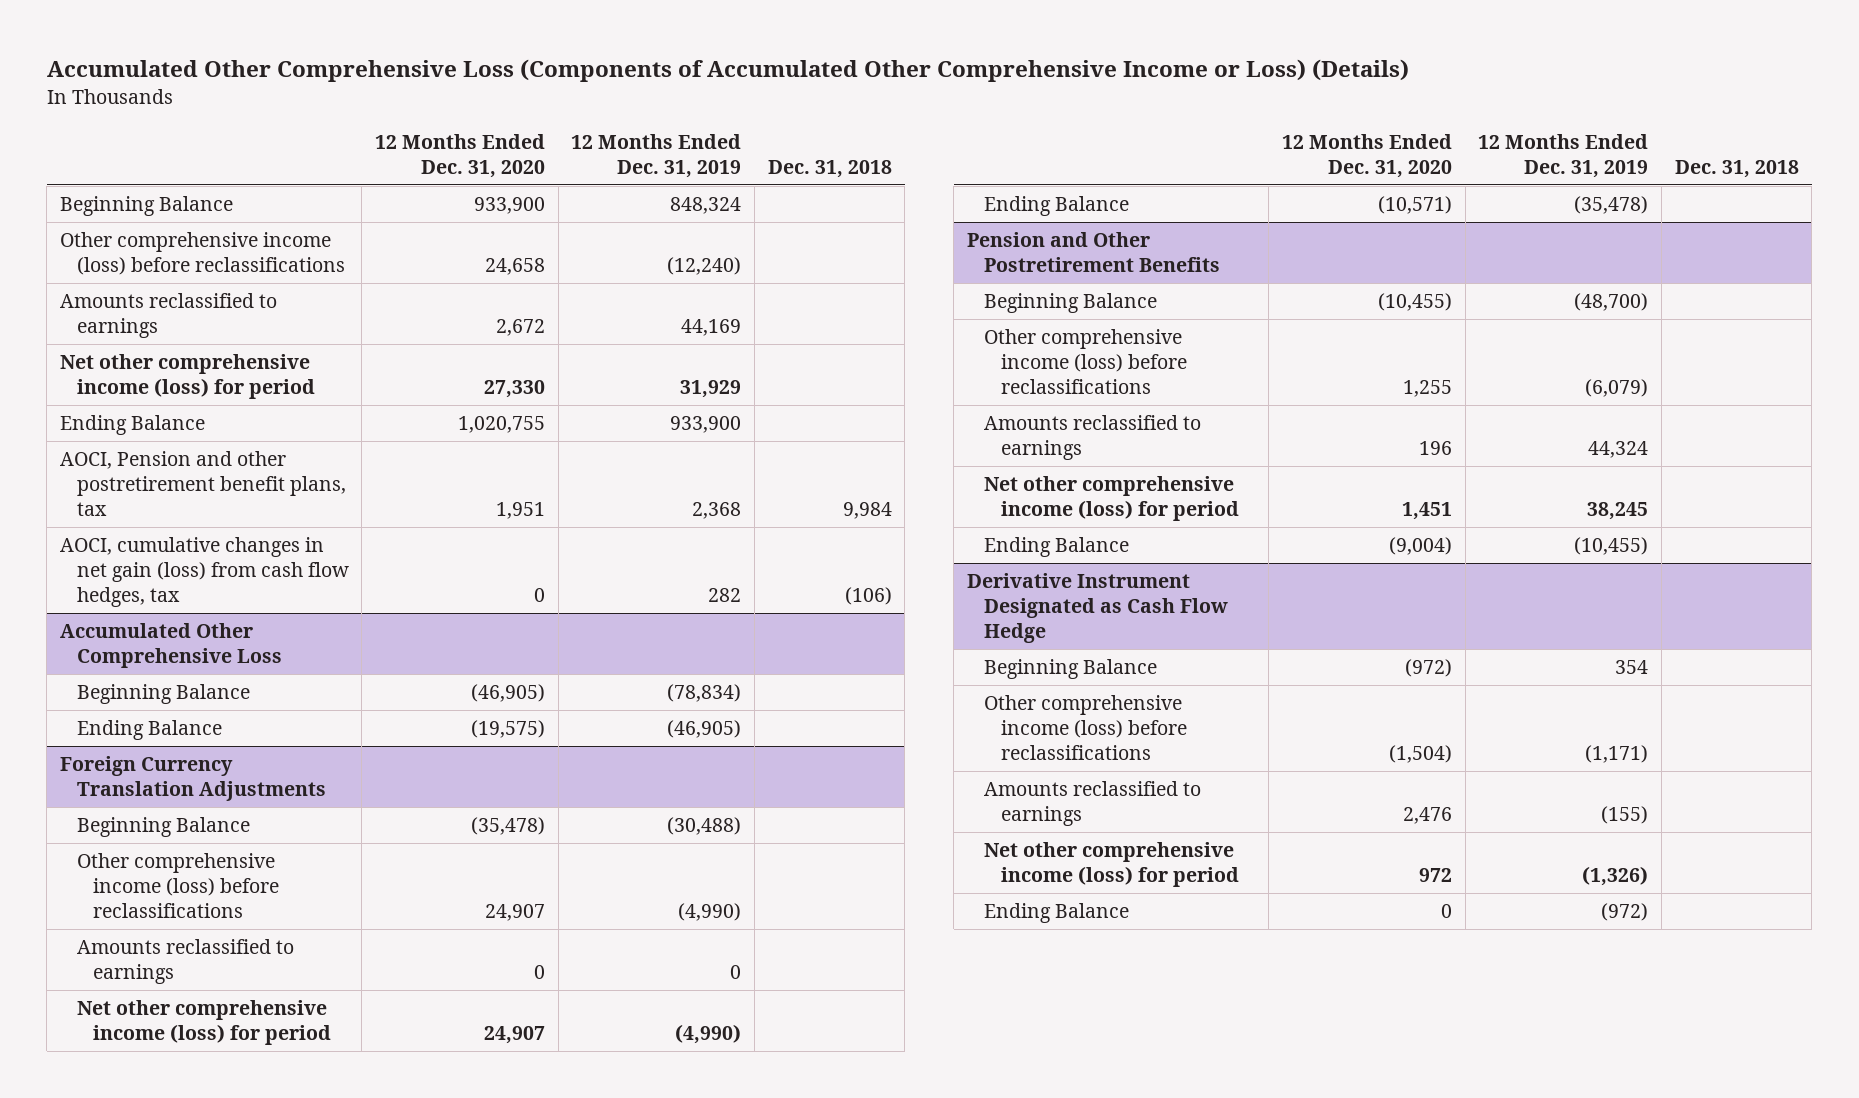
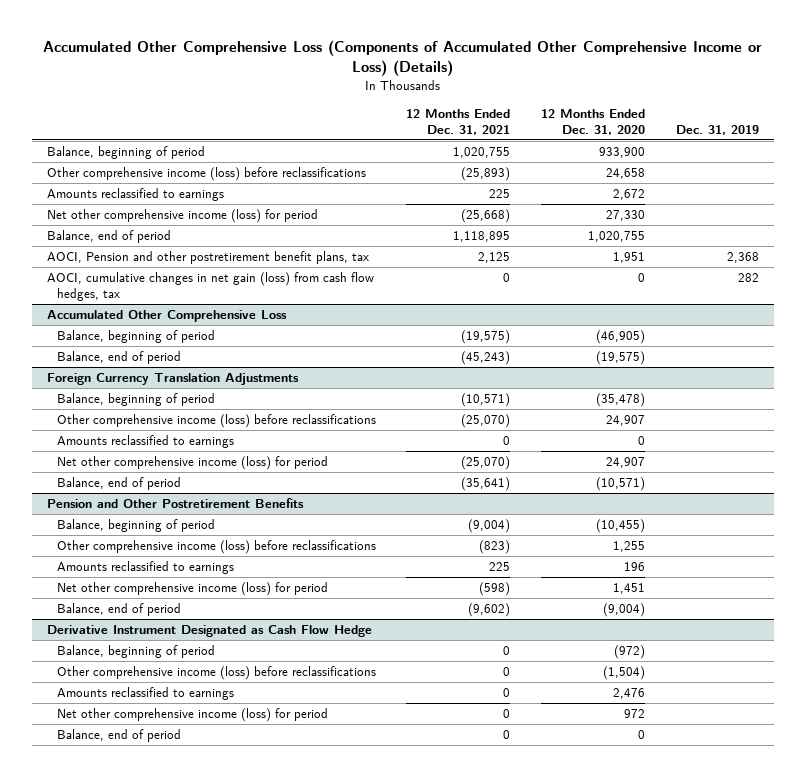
- | 12 Months Ended Dec. 31, 2020 | 12 Months Ended Dec. 31, 2019 | Dec. 31, 2018
+ | 12 Months Ended Dec. 31, 2021 | 12 Months Ended Dec. 31, 2020 | Dec. 31, 2019
- Beginning Balance | 933,900 | 848,324 |
+ Balance, beginning of period | 1,020,755 | 933,900 |
- Ending Balance | 1,020,755 | 933,900 |
+ Balance, end of period | 1,118,895 | 1,020,755 |
@ Accumulated Other Comprehensive Loss
- Beginning Balance | (46,905) | (78,834) |
- Ending Balance | (19,575) | (46,905) |
+ Balance, beginning of period | (19,575) | (46,905) |
+ Balance, end of period | (45,243) | (19,575) |
@ Foreign Currency Translation Adjustments
- Beginning Balance | (35,478) | (30,488) |
+ Balance, beginning of period | (10,571) | (35,478) |
- Ending Balance | (10,571) | (35,478) |
+ Balance, end of period | (35,641) | (10,571) |
@ Pension and Other Postretirement Benefits
- Beginning Balance | (10,455) | (48,700) |
+ Balance, beginning of period | (9,004) | (10,455) |
- Ending Balance | (9,004) | (10,455) |
+ Balance, end of period | (9,602) | (9,004) |
@ Derivative Instrument Designated as Cash Flow Hedge
- Beginning Balance | (972) | 354 |
+ Balance, beginning of period | 0 | (972) |
- Ending Balance | 0 | (972) |
+ Balance, end of period | 0 | 0 |

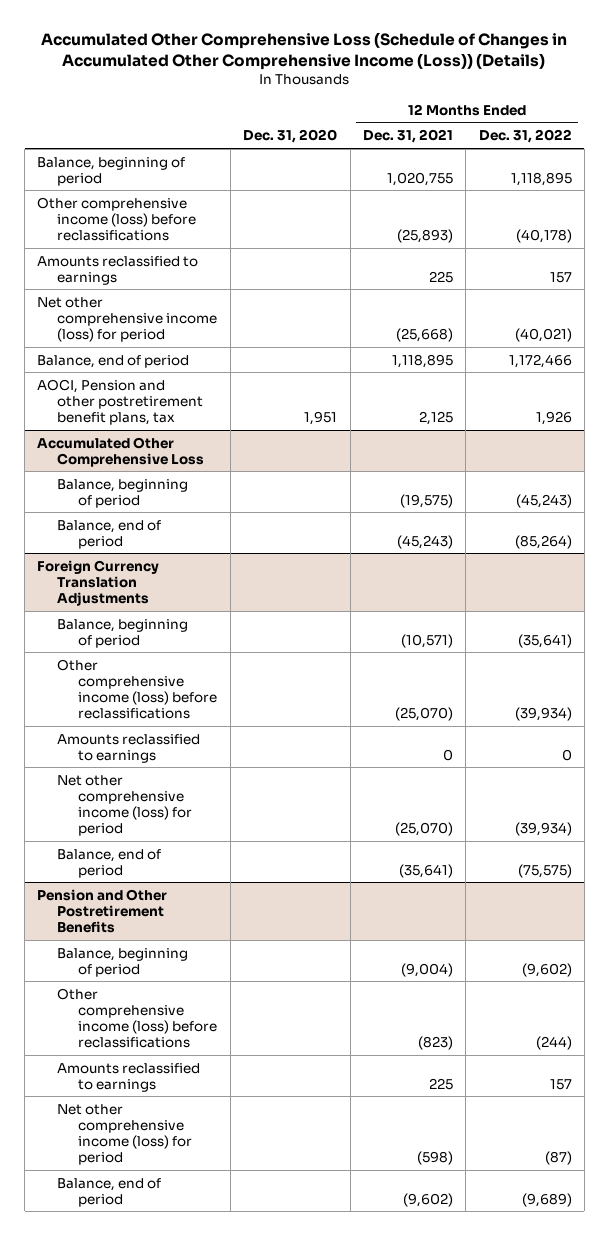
- Accumulated Other Comprehensive Loss (Components of Accumulated Other Comprehensive Income or Loss) (Details)
+ Accumulated Other Comprehensive Loss (Schedule of Changes in Accumulated Other Comprehensive Income (Loss)) (Details)
- | 12 Months Ended Dec. 31, 2021 | 12 Months Ended Dec. 31, 2020 | Dec. 31, 2019
+ | Dec. 31, 2020 | 12 Months Ended Dec. 31, 2021 | 12 Months Ended Dec. 31, 2022
- AOCI, cumulative changes in net gain (loss) from cash flow hedges, tax | 0 | 0 | 282
- Derivative Instrument Designated as Cash Flow Hedge
- Balance, beginning of period | 0 | (972) |
- Other comprehensive income (loss) before reclassifications | 0 | (1,504) |
- Amounts reclassified to earnings | 0 | 2,476 |
- Net other comprehensive income (loss) for period | 0 | 972 |
- Balance, end of period | 0 | 0 |

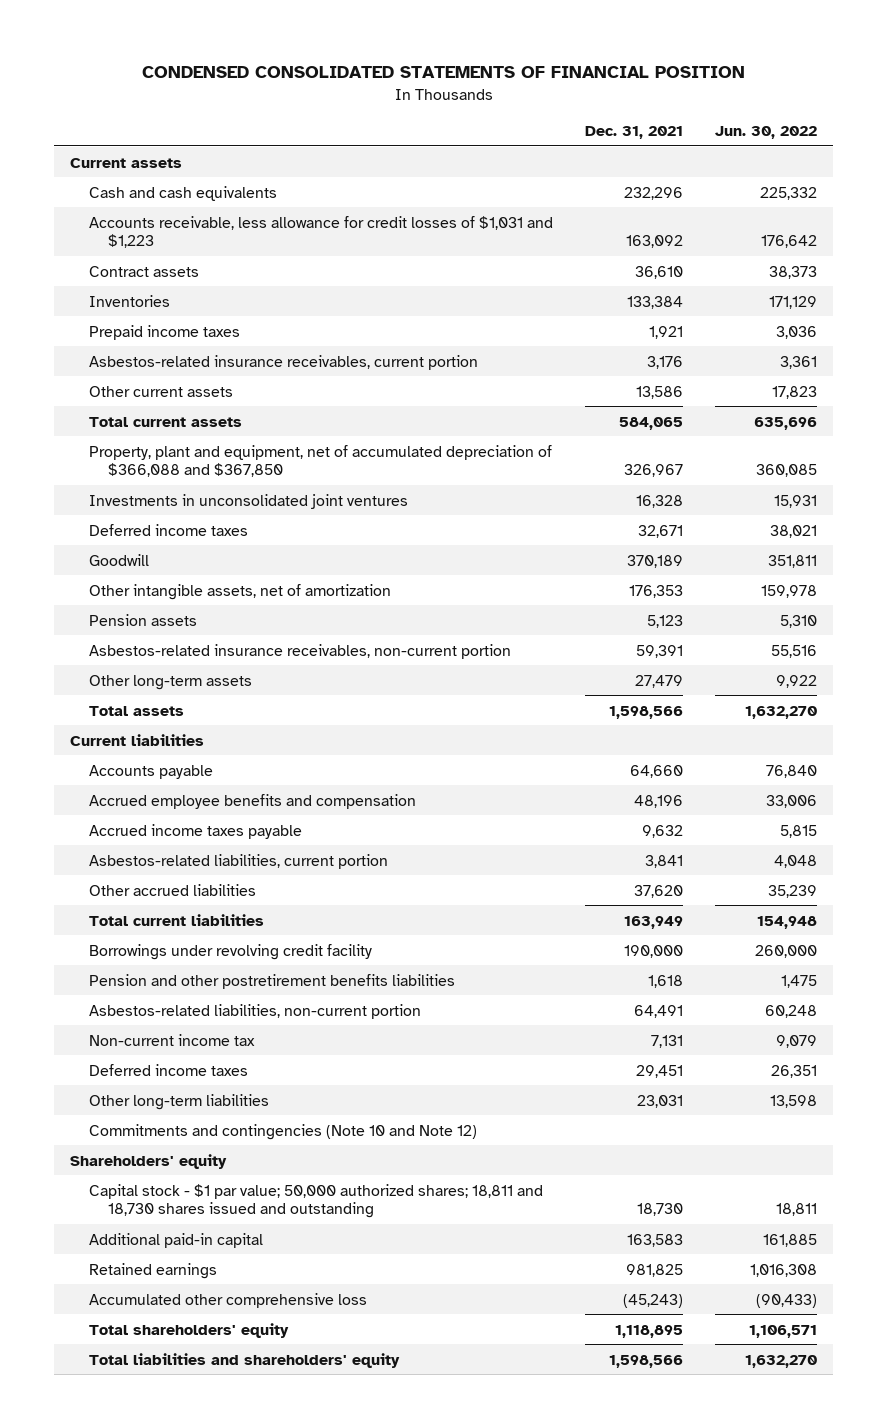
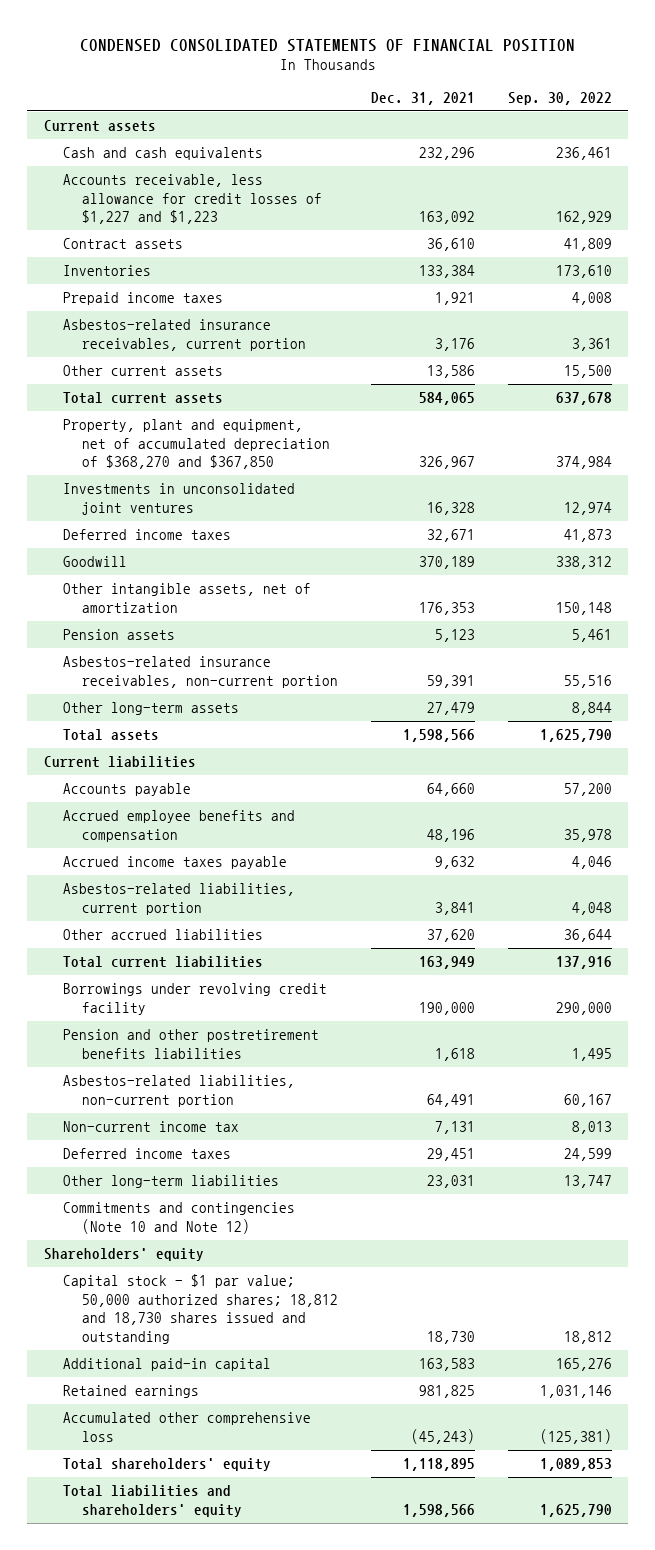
- | Dec. 31, 2021 | Jun. 30, 2022
+ | Dec. 31, 2021 | Sep. 30, 2022
- Accounts receivable, less allowance for credit losses of $1,031 and $1,223 | 163,092 | 176,642
+ Accounts receivable, less allowance for credit losses of $1,227 and $1,223 | 163,092 | 162,929
- Property, plant and equipment, net of accumulated depreciation of $366,088 and $367,850 | 326,967 | 360,085
+ Property, plant and equipment, net of accumulated depreciation of $368,270 and $367,850 | 326,967 | 374,984
- Capital stock - $1 par value; 50,000 authorized shares; 18,811 and 18,730 shares issued and outstanding | 18,730 | 18,811
+ Capital stock - $1 par value; 50,000 authorized shares; 18,812 and 18,730 shares issued and outstanding | 18,730 | 18,812

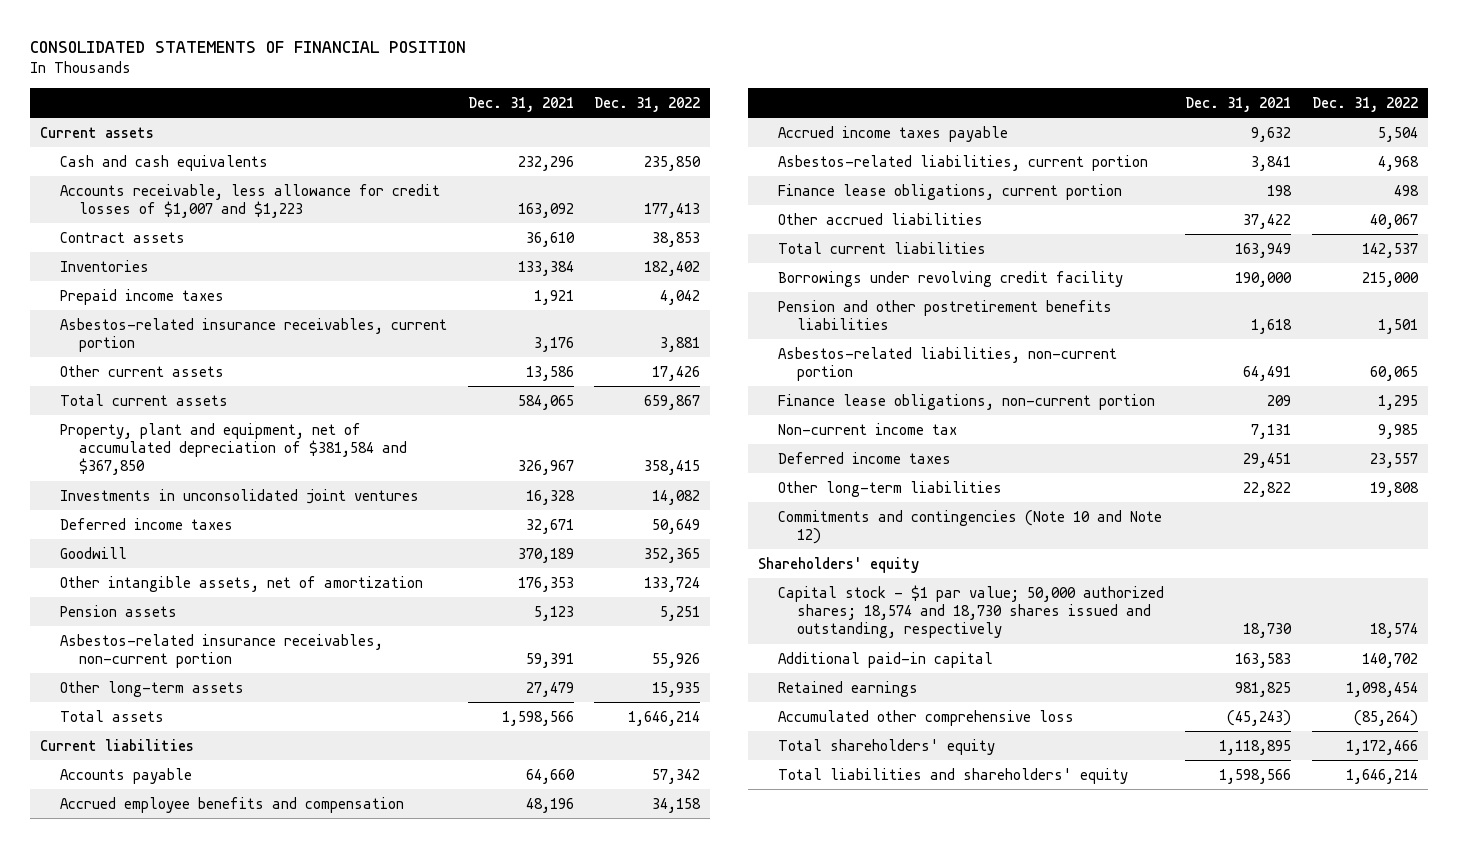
- CONDENSED CONSOLIDATED STATEMENTS OF FINANCIAL POSITION
+ CONSOLIDATED STATEMENTS OF FINANCIAL POSITION
- | Dec. 31, 2021 | Sep. 30, 2022
+ | Dec. 31, 2021 | Dec. 31, 2022
- Accounts receivable, less allowance for credit losses of $1,227 and $1,223 | 163,092 | 162,929
+ Accounts receivable, less allowance for credit losses of $1,007 and $1,223 | 163,092 | 177,413
- Property, plant and equipment, net of accumulated depreciation of $368,270 and $367,850 | 326,967 | 374,984
+ Property, plant and equipment, net of accumulated depreciation of $381,584 and $367,850 | 326,967 | 358,415
- Other accrued liabilities | 37,620 | 36,644
+ Finance lease obligations, current portion | 198 | 498
+ Other accrued liabilities | 37,422 | 40,067
+ Finance lease obligations, non-current portion | 209 | 1,295
- Other long-term liabilities | 23,031 | 13,747
+ Other long-term liabilities | 22,822 | 19,808
- Capital stock - $1 par value; 50,000 authorized shares; 18,812 and 18,730 shares issued and outstanding | 18,730 | 18,812
+ Capital stock - $1 par value; 50,000 authorized shares; 18,574 and 18,730 shares issued and outstanding, respectively | 18,730 | 18,574

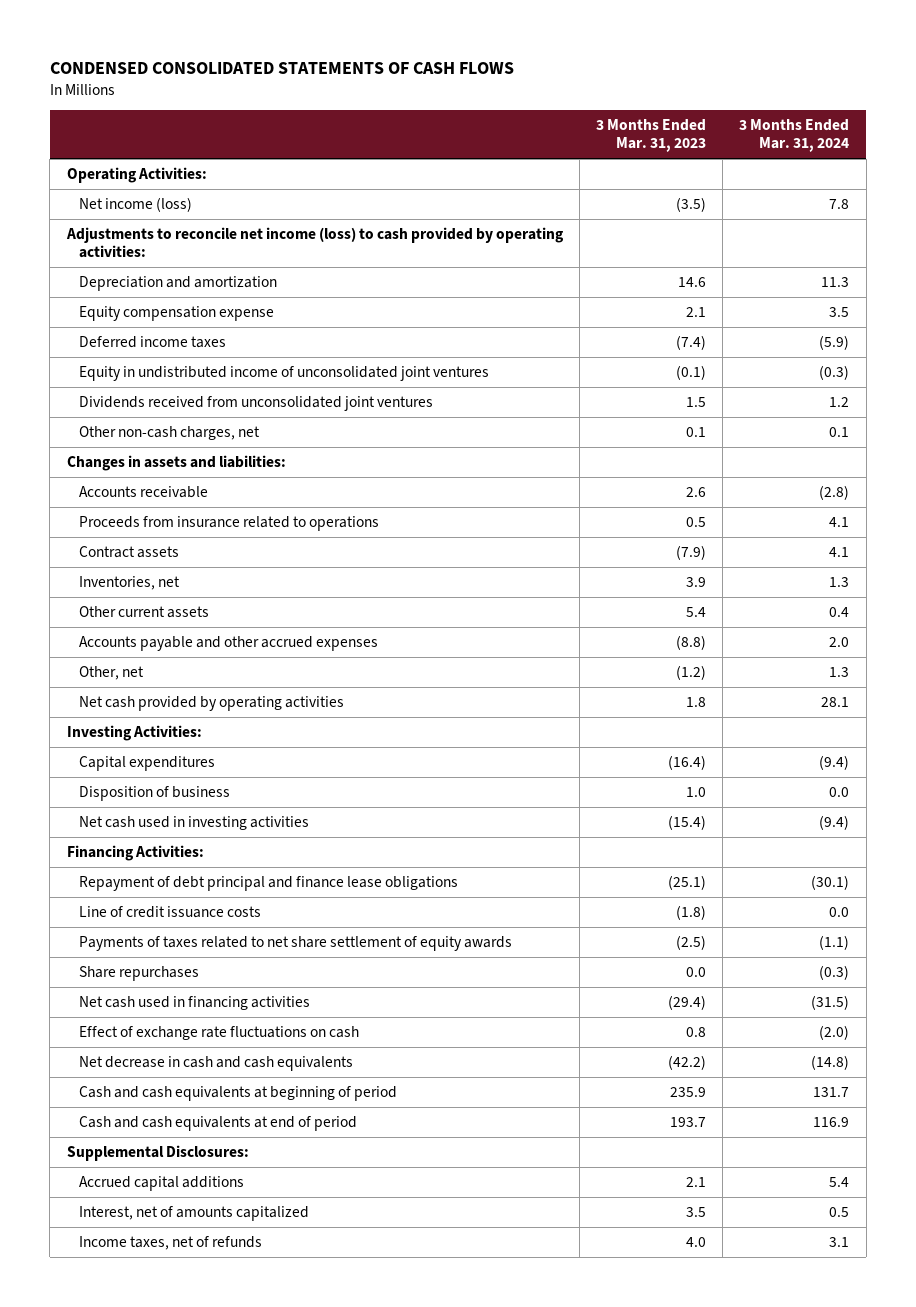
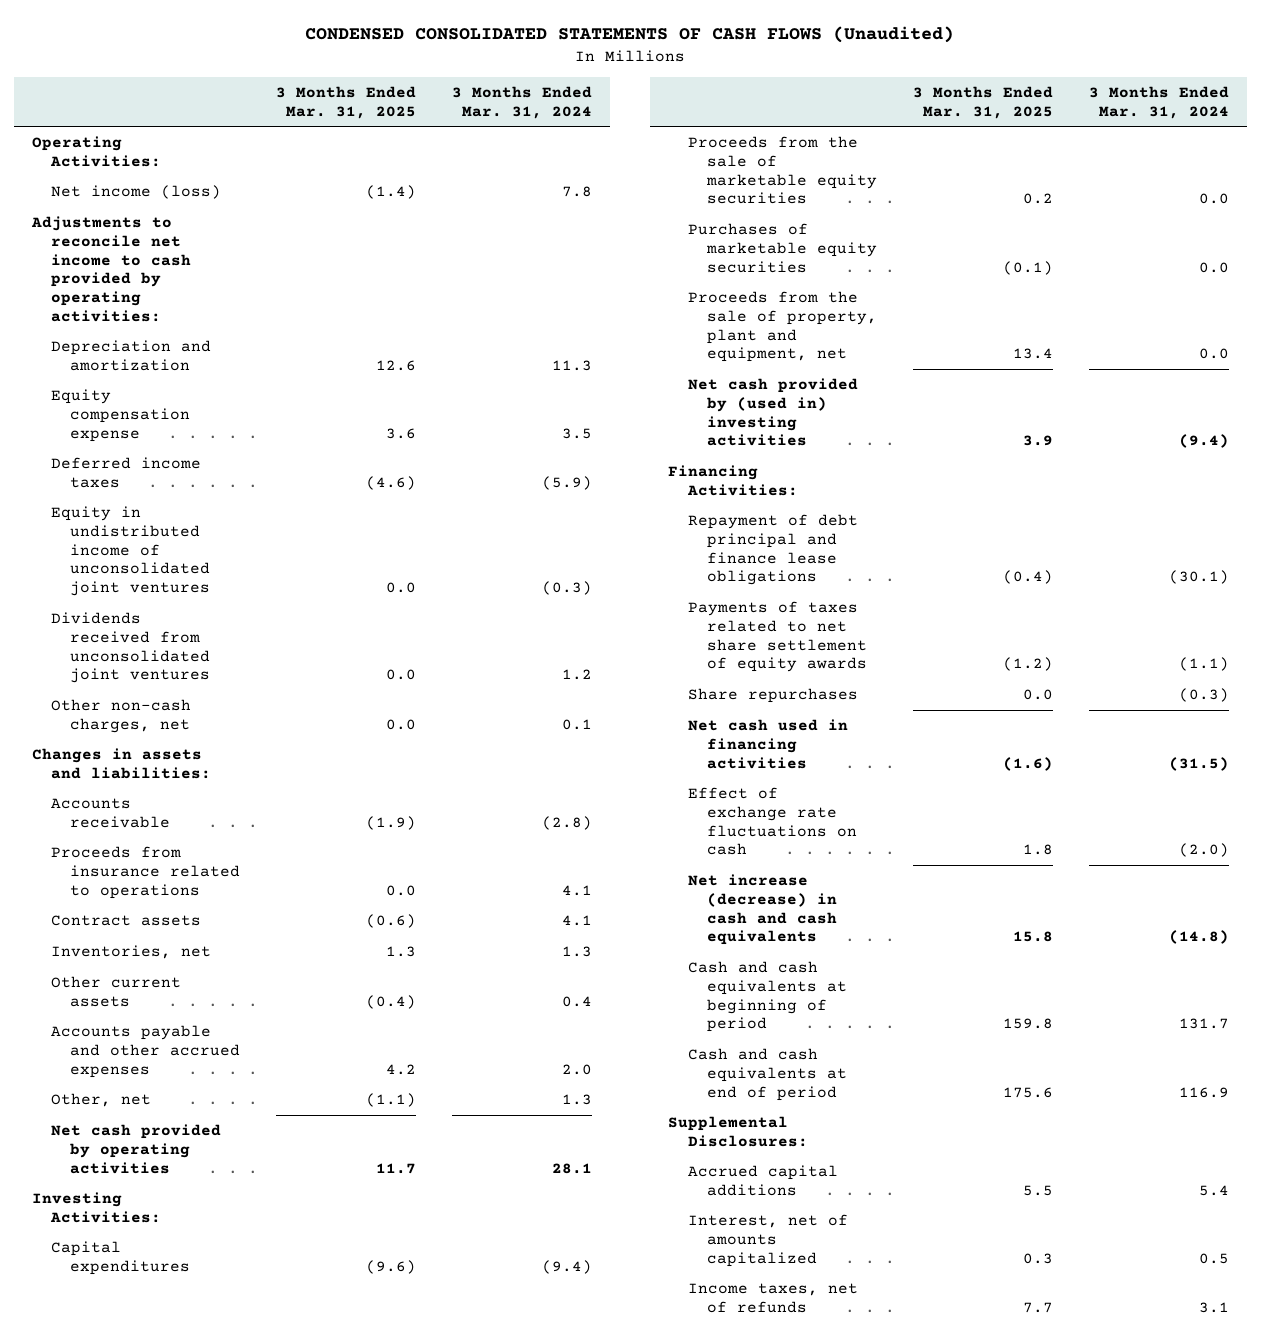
- CONDENSED CONSOLIDATED STATEMENTS OF CASH FLOWS
+ CONDENSED CONSOLIDATED STATEMENTS OF CASH FLOWS (Unaudited)
- | 3 Months Ended Mar. 31, 2023 | 3 Months Ended Mar. 31, 2024
+ | 3 Months Ended Mar. 31, 2025 | 3 Months Ended Mar. 31, 2024
- Adjustments to reconcile net income (loss) to cash provided by operating activities:
+ Adjustments to reconcile net income to cash provided by operating activities:
- Disposition of business | 1.0 | 0.0
- Net cash used in investing activities | (15.4) | (9.4)
+ Proceeds from the sale of marketable equity securities | 0.2 | 0.0
+ Purchases of marketable equity securities | (0.1) | 0.0
+ Proceeds from the sale of property, plant and equipment, net | 13.4 | 0.0
+ Net cash provided by (used in) investing activities | 3.9 | (9.4)
- Line of credit issuance costs | (1.8) | 0.0
- Net decrease in cash and cash equivalents | (42.2) | (14.8)
+ Net increase (decrease) in cash and cash equivalents | 15.8 | (14.8)

